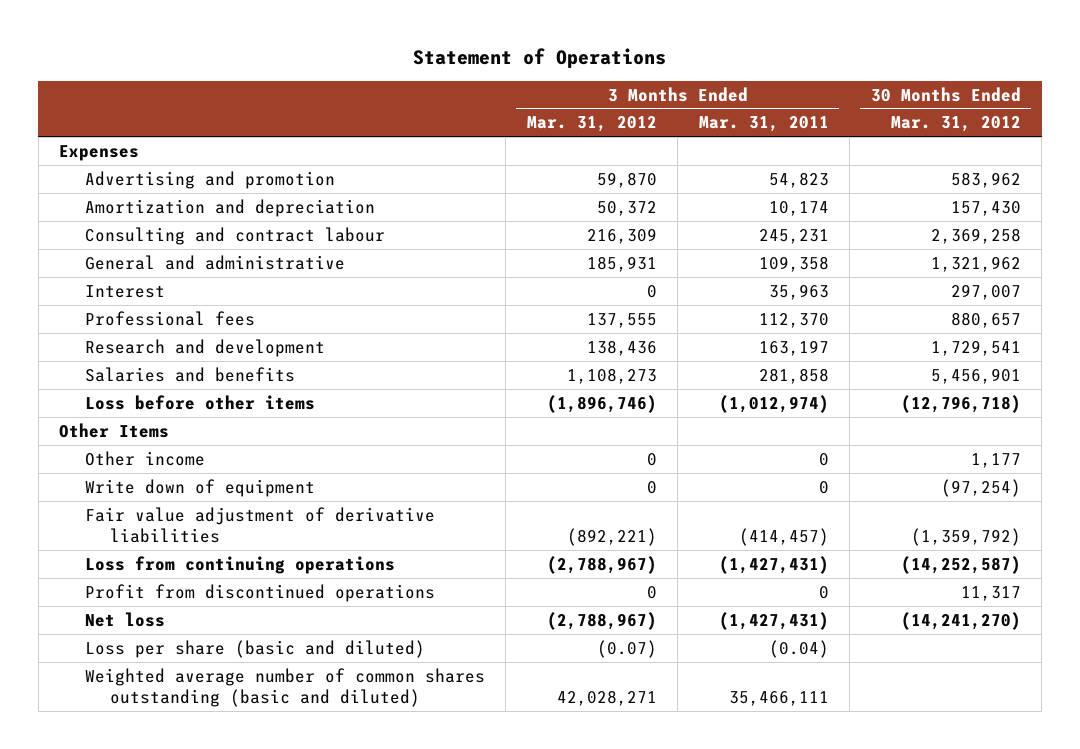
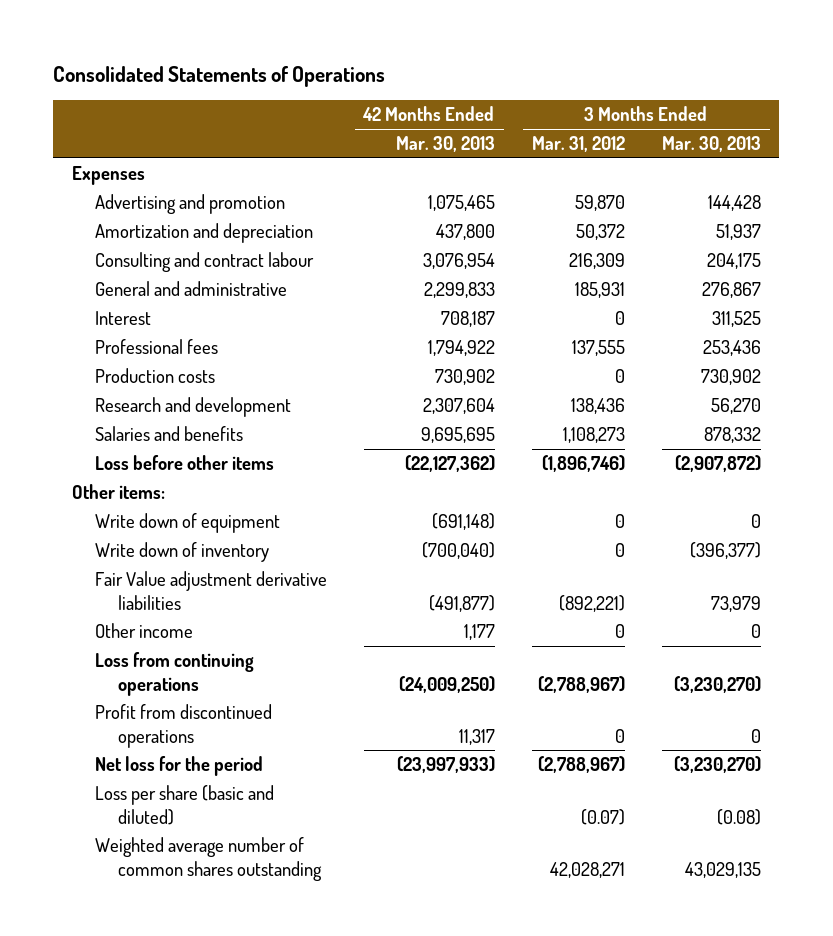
- Statement of Operations
+ Consolidated Statements of Operations
- | 3 Months Ended Mar. 31, 2012 | 3 Months Ended Mar. 31, 2011 | 30 Months Ended Mar. 31, 2012
+ | 42 Months Ended Mar. 30, 2013 | 3 Months Ended Mar. 31, 2012 | 3 Months Ended Mar. 30, 2013
+ Production costs | 730,902 | 0 | 730,902
- Other Items
+ Other items:
- Fair value adjustment of derivative liabilities | (892,221) | (414,457) | (1,359,792)
+ Write down of inventory | (700,040) | 0 | (396,377)
+ Fair Value adjustment derivative liabilities | (491,877) | (892,221) | 73,979
moved down: Other income | 1,177 | 0 | 0
- Net loss | (2,788,967) | (1,427,431) | (14,241,270)
+ Net loss for the period | (23,997,933) | (2,788,967) | (3,230,270)
- Weighted average number of common shares outstanding (basic and diluted) | 42,028,271 | 35,466,111 |
+ Weighted average number of common shares outstanding | | 42,028,271 | 43,029,135

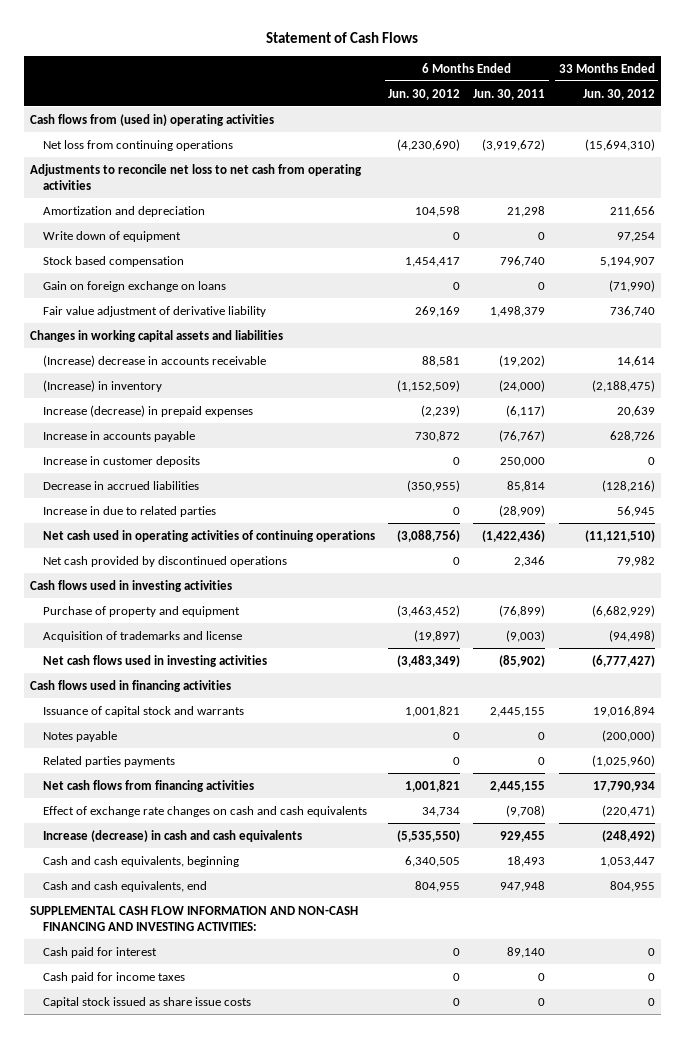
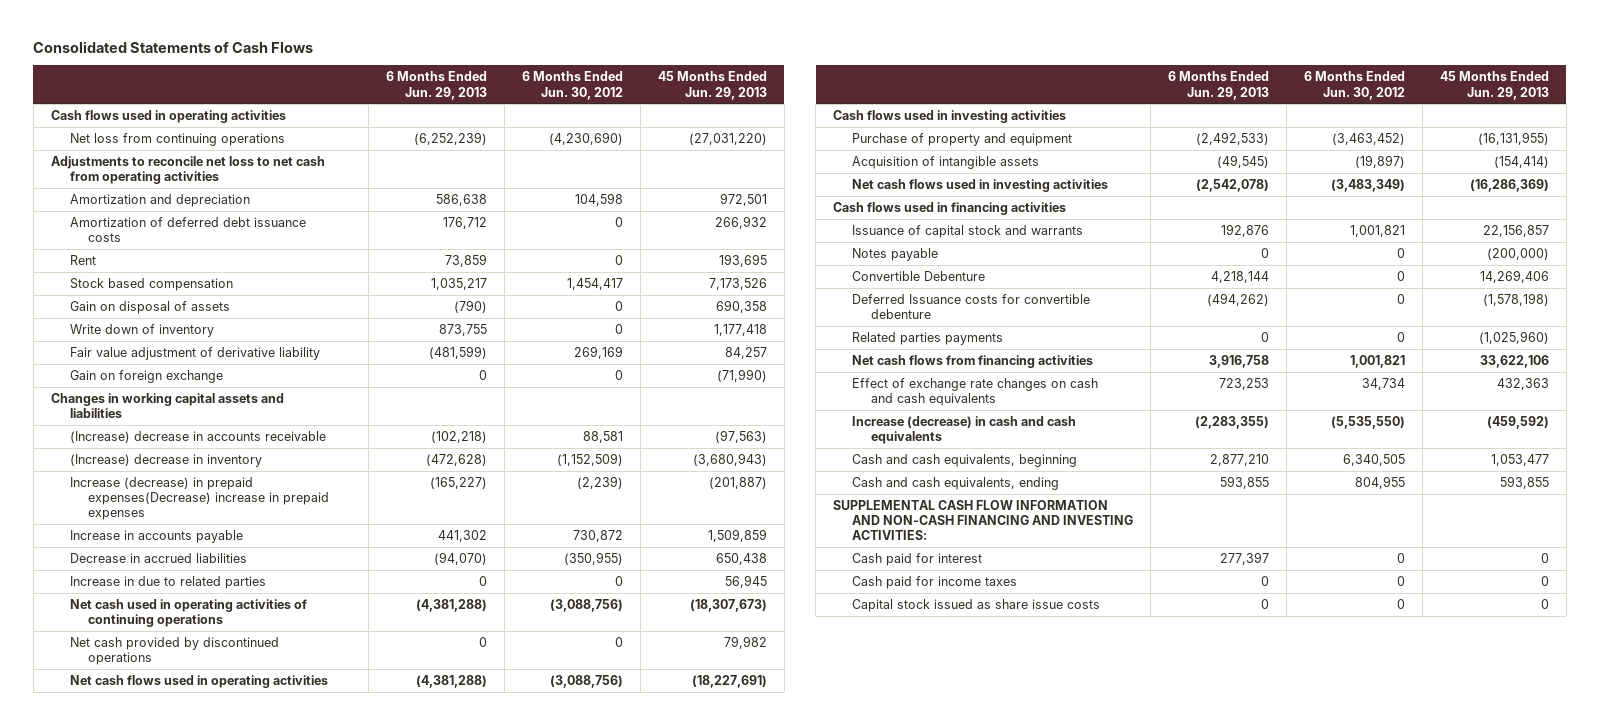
- Statement of Cash Flows
+ Consolidated Statements of Cash Flows
- | 6 Months Ended Jun. 30, 2012 | 6 Months Ended Jun. 30, 2011 | 33 Months Ended Jun. 30, 2012
+ | 6 Months Ended Jun. 29, 2013 | 6 Months Ended Jun. 30, 2012 | 45 Months Ended Jun. 29, 2013
- Cash flows from (used in) operating activities
+ Cash flows used in operating activities
- Write down of equipment | 0 | 0 | 97,254
+ Amortization of deferred debt issuance costs | 176,712 | 0 | 266,932
+ Rent | 73,859 | 0 | 193,695
- Gain on foreign exchange on loans | 0 | 0 | (71,990)
+ Gain on disposal of assets | (790) | 0 | 690,358
+ Write down of inventory | 873,755 | 0 | 1,177,418
+ Gain on foreign exchange | 0 | 0 | (71,990)
- (Increase) in inventory | (1,152,509) | (24,000) | (2,188,475)
- Increase (decrease) in prepaid expenses | (2,239) | (6,117) | 20,639
+ (Increase) decrease in inventory | (472,628) | (1,152,509) | (3,680,943)
+ Increase (decrease) in prepaid expenses(Decrease) increase in prepaid expenses | (165,227) | (2,239) | (201,887)
- Increase in customer deposits | 0 | 250,000 | 0
+ Net cash flows used in operating activities | (4,381,288) | (3,088,756) | (18,227,691)
- Acquisition of trademarks and license | (19,897) | (9,003) | (94,498)
+ Acquisition of intangible assets | (49,545) | (19,897) | (154,414)
+ Convertible Debenture | 4,218,144 | 0 | 14,269,406
+ Deferred Issuance costs for convertible debenture | (494,262) | 0 | (1,578,198)
- Cash and cash equivalents, end | 804,955 | 947,948 | 804,955
+ Cash and cash equivalents, ending | 593,855 | 804,955 | 593,855

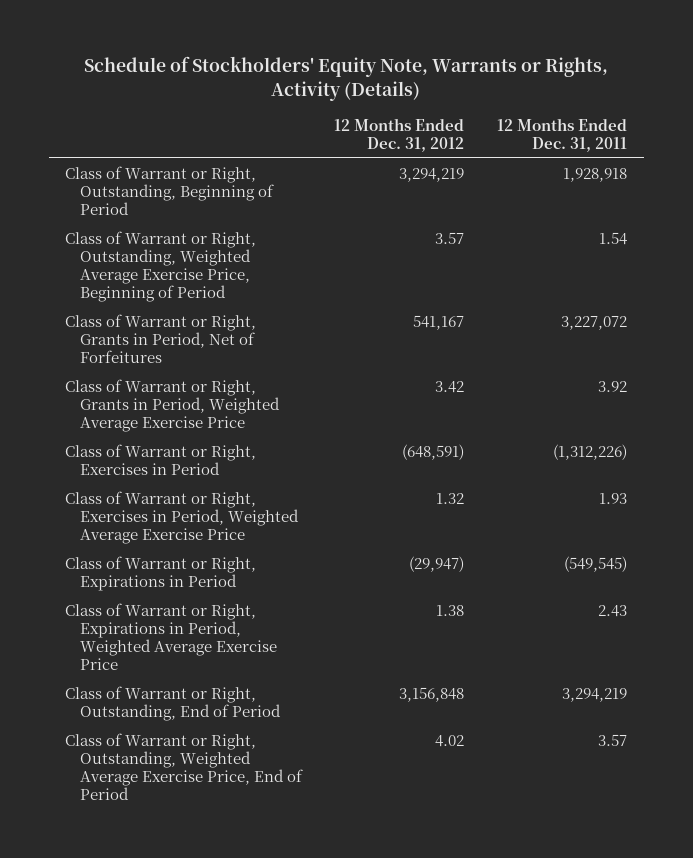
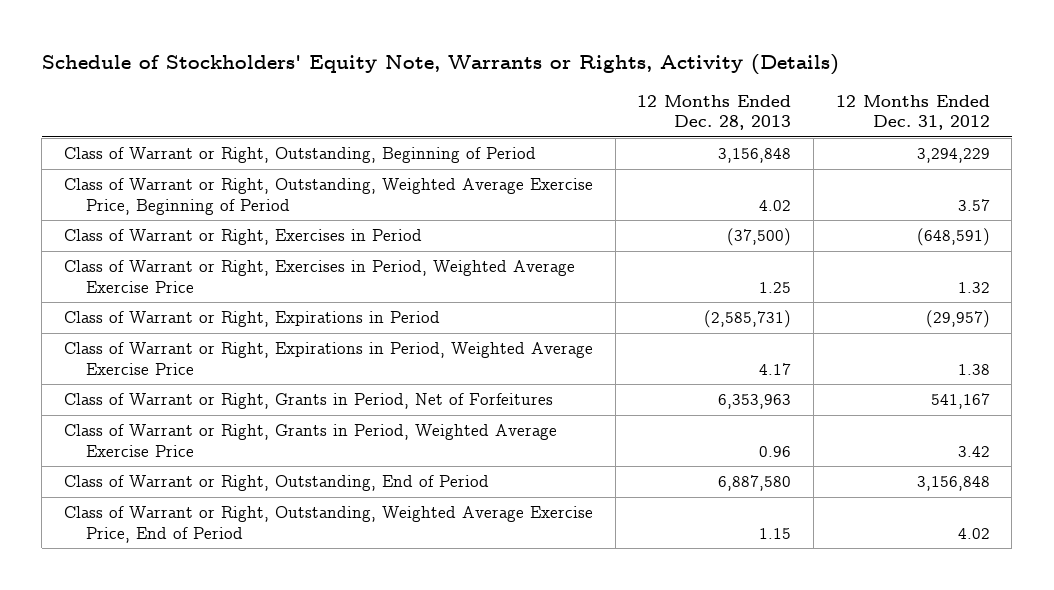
- | 12 Months Ended Dec. 31, 2012 | 12 Months Ended Dec. 31, 2011
+ | 12 Months Ended Dec. 28, 2013 | 12 Months Ended Dec. 31, 2012
- Class of Warrant or Right, Outstanding, Beginning of Period | 3,294,219 | 1,928,918
+ Class of Warrant or Right, Outstanding, Beginning of Period | 3,156,848 | 3,294,229
- Class of Warrant or Right, Expirations in Period | (29,947) | (549,545)
+ Class of Warrant or Right, Expirations in Period | (2,585,731) | (29,957)
moved down: Class of Warrant or Right, Grants in Period, Net of Forfeitures | 6,353,963 | 541,167
moved down: Class of Warrant or Right, Grants in Period, Weighted Average Exercise Price | 0.96 | 3.42

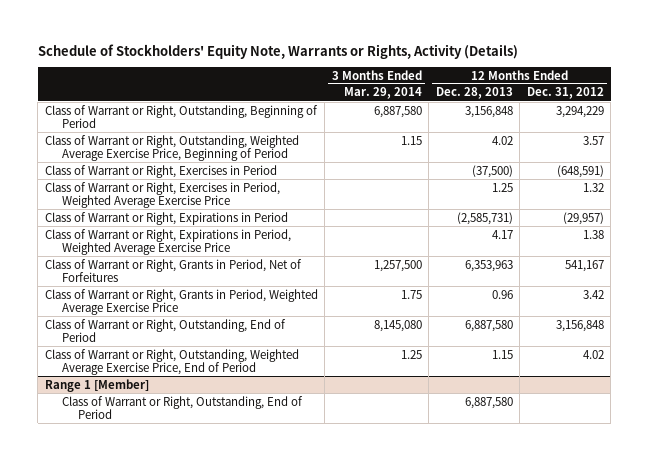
- | 12 Months Ended Dec. 28, 2013 | 12 Months Ended Dec. 31, 2012
+ | 3 Months Ended Mar. 29, 2014 | 12 Months Ended Dec. 28, 2013 | 12 Months Ended Dec. 31, 2012
+ Range 1 [Member]
+ Class of Warrant or Right, Outstanding, End of Period | | 6,887,580 |

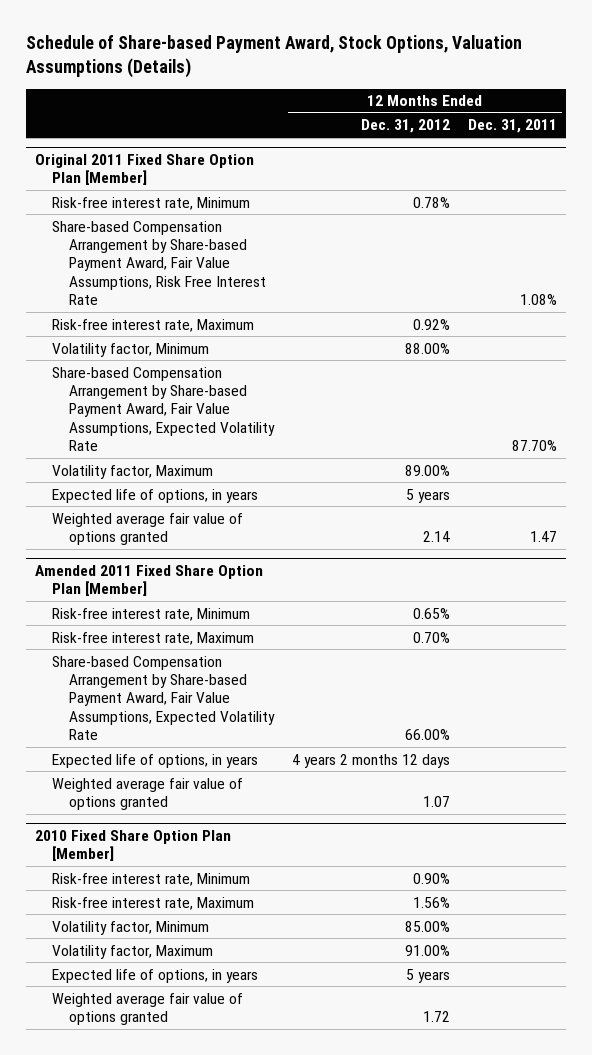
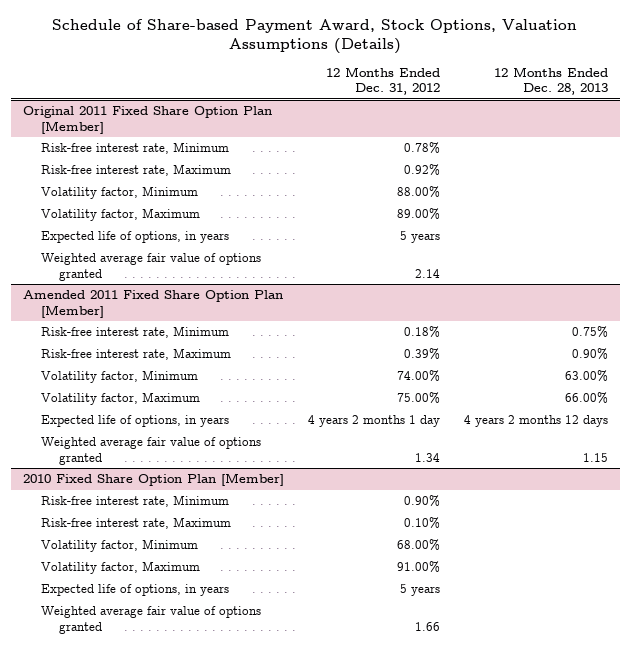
- | 12 Months Ended Dec. 31, 2012 | 12 Months Ended Dec. 31, 2011
+ | 12 Months Ended Dec. 31, 2012 | 12 Months Ended Dec. 28, 2013
@ Original 2011 Fixed Share Option Plan [Member]
- Share-based Compensation Arrangement by Share-based Payment Award, Fair Value Assumptions, Risk Free Interest Rate | | 1.08%
- Share-based Compensation Arrangement by Share-based Payment Award, Fair Value Assumptions, Expected Volatility Rate | | 87.70%
@ Amended 2011 Fixed Share Option Plan [Member]
- Risk-free interest rate, Minimum | 0.65% |
- Risk-free interest rate, Maximum | 0.70% |
- Share-based Compensation Arrangement by Share-based Payment Award, Fair Value Assumptions, Expected Volatility Rate | 66.00% |
- Expected life of options, in years | 4 years 2 months 12 days |
- Weighted average fair value of options granted | 1.07 |
+ Risk-free interest rate, Minimum | 0.18% | 0.75%
+ Risk-free interest rate, Maximum | 0.39% | 0.90%
+ Volatility factor, Minimum | 74.00% | 63.00%
+ Volatility factor, Maximum | 75.00% | 66.00%
+ Expected life of options, in years | 4 years 2 months 1 day | 4 years 2 months 12 days
+ Weighted average fair value of options granted | 1.34 | 1.15
@ 2010 Fixed Share Option Plan [Member]
- Risk-free interest rate, Maximum | 1.56% |
- Volatility factor, Minimum | 85.00% |
+ Risk-free interest rate, Maximum | 0.10% |
+ Volatility factor, Minimum | 68.00% |
- Weighted average fair value of options granted | 1.72 |
+ Weighted average fair value of options granted | 1.66 |

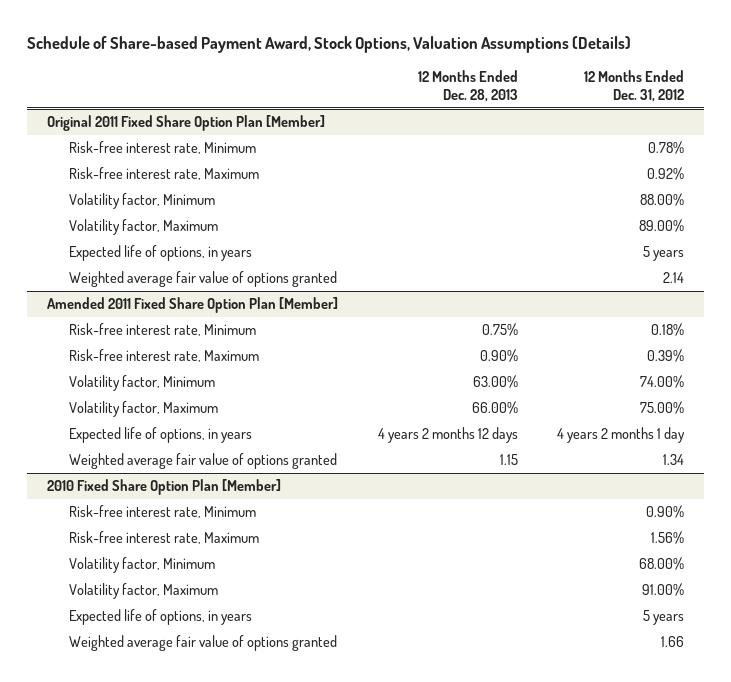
- | 12 Months Ended Dec. 31, 2012 | 12 Months Ended Dec. 28, 2013
+ | 12 Months Ended Dec. 28, 2013 | 12 Months Ended Dec. 31, 2012
@ 2010 Fixed Share Option Plan [Member]
- Risk-free interest rate, Maximum | 0.10% |
+ Risk-free interest rate, Maximum | | 1.56%

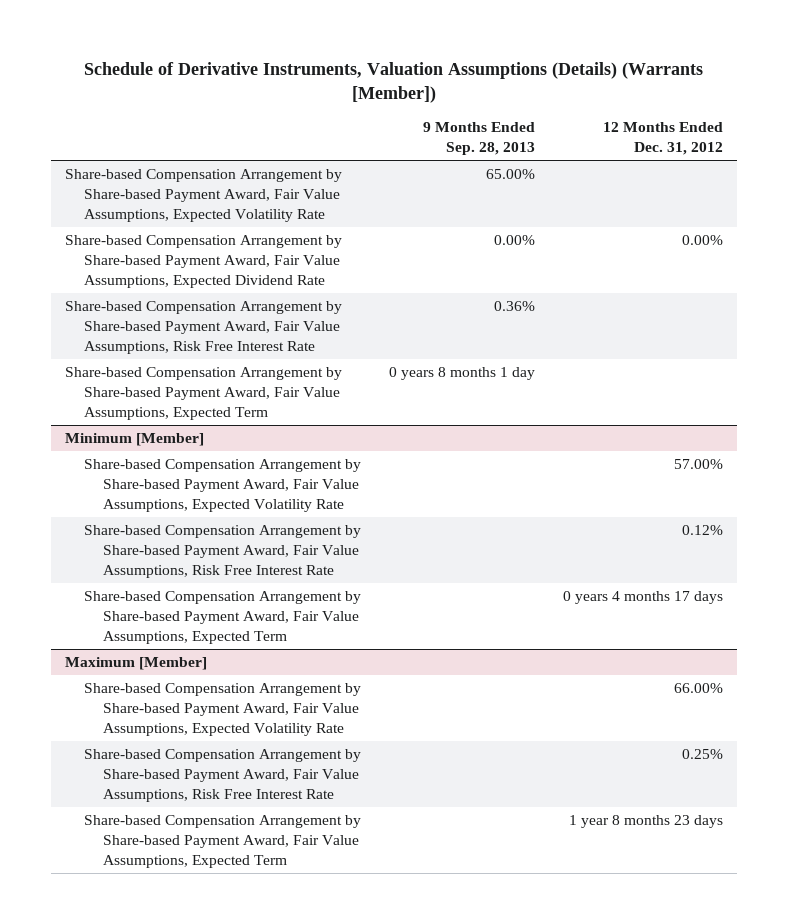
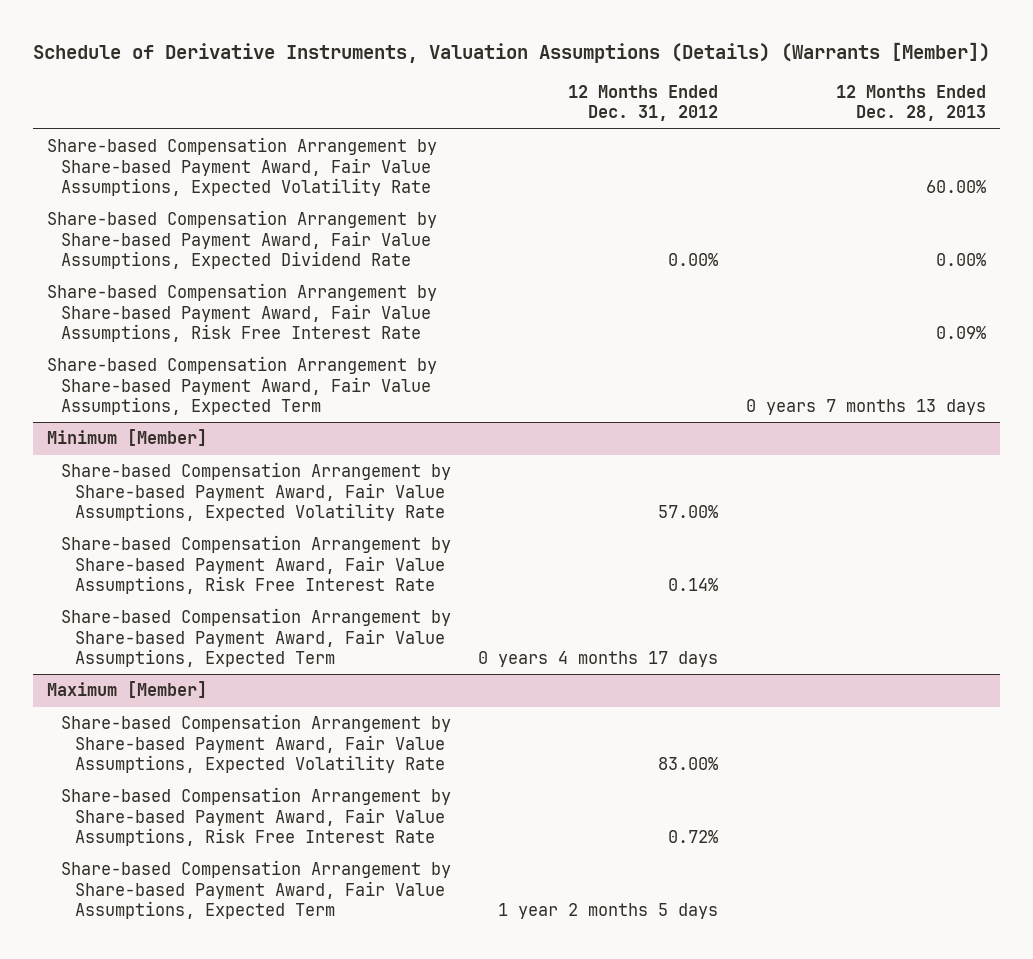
- | 9 Months Ended Sep. 28, 2013 | 12 Months Ended Dec. 31, 2012
+ | 12 Months Ended Dec. 31, 2012 | 12 Months Ended Dec. 28, 2013
@ Minimum [Member]
- Share-based Compensation Arrangement by Share-based Payment Award, Fair Value Assumptions, Risk Free Interest Rate | | 0.12%
+ Share-based Compensation Arrangement by Share-based Payment Award, Fair Value Assumptions, Risk Free Interest Rate | 0.14% |
@ Maximum [Member]
- Share-based Compensation Arrangement by Share-based Payment Award, Fair Value Assumptions, Expected Volatility Rate | | 66.00%
- Share-based Compensation Arrangement by Share-based Payment Award, Fair Value Assumptions, Risk Free Interest Rate | | 0.25%
- Share-based Compensation Arrangement by Share-based Payment Award, Fair Value Assumptions, Expected Term | | 1 year 8 months 23 days
+ Share-based Compensation Arrangement by Share-based Payment Award, Fair Value Assumptions, Expected Volatility Rate | 83.00% |
+ Share-based Compensation Arrangement by Share-based Payment Award, Fair Value Assumptions, Risk Free Interest Rate | 0.72% |
+ Share-based Compensation Arrangement by Share-based Payment Award, Fair Value Assumptions, Expected Term | 1 year 2 months 5 days |

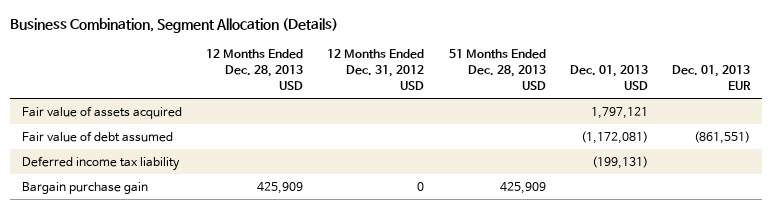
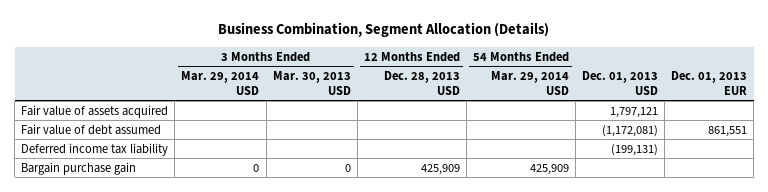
- | 12 Months Ended Dec. 28, 2013 USD | 12 Months Ended Dec. 31, 2012 USD | 51 Months Ended Dec. 28, 2013 USD | Dec. 01, 2013 USD | Dec. 01, 2013 EUR
+ | 3 Months Ended Mar. 29, 2014 USD | 3 Months Ended Mar. 30, 2013 USD | 12 Months Ended Dec. 28, 2013 USD | 54 Months Ended Mar. 29, 2014 USD | Dec. 01, 2013 USD | Dec. 01, 2013 EUR
- Fair value of debt assumed | | | | (1,172,081) | (861,551)
+ Fair value of debt assumed | | | | | (1,172,081) | 861,551

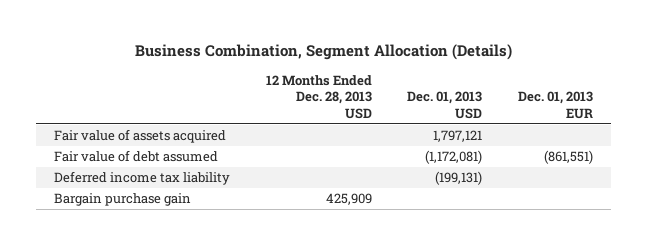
- | 3 Months Ended Mar. 29, 2014 USD | 3 Months Ended Mar. 30, 2013 USD | 12 Months Ended Dec. 28, 2013 USD | 54 Months Ended Mar. 29, 2014 USD | Dec. 01, 2013 USD | Dec. 01, 2013 EUR
+ | 12 Months Ended Dec. 28, 2013 USD | Dec. 01, 2013 USD | Dec. 01, 2013 EUR
- Fair value of debt assumed | | | | | (1,172,081) | 861,551
+ Fair value of debt assumed | | (1,172,081) | (861,551)

